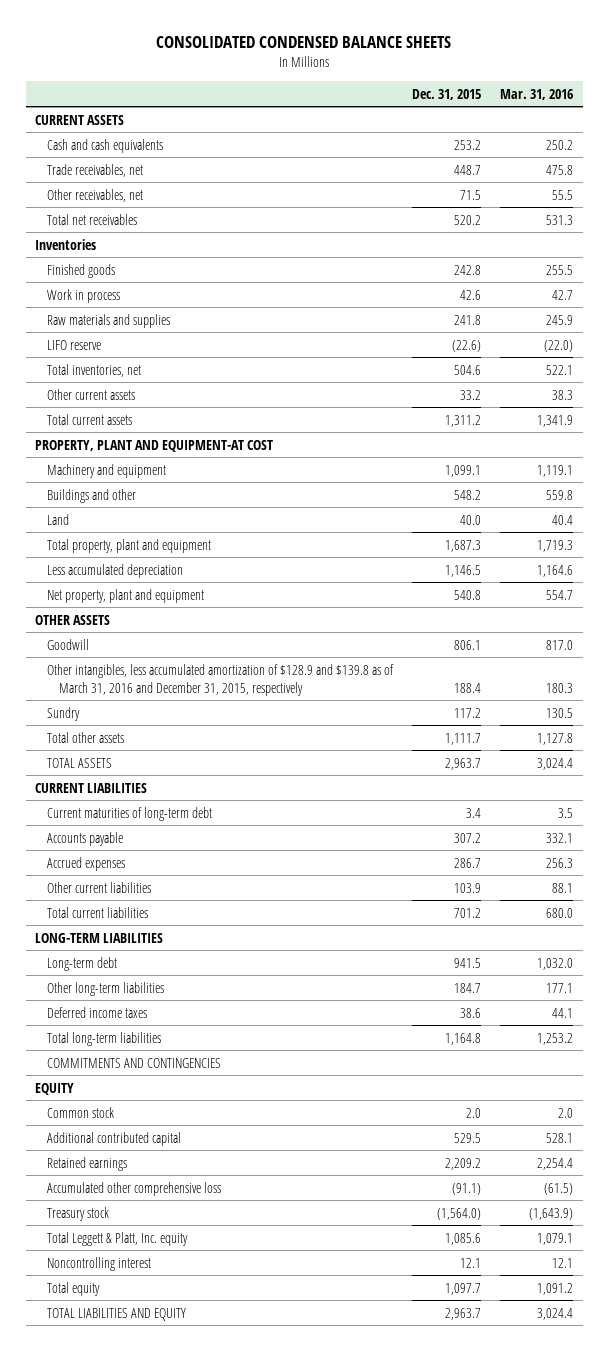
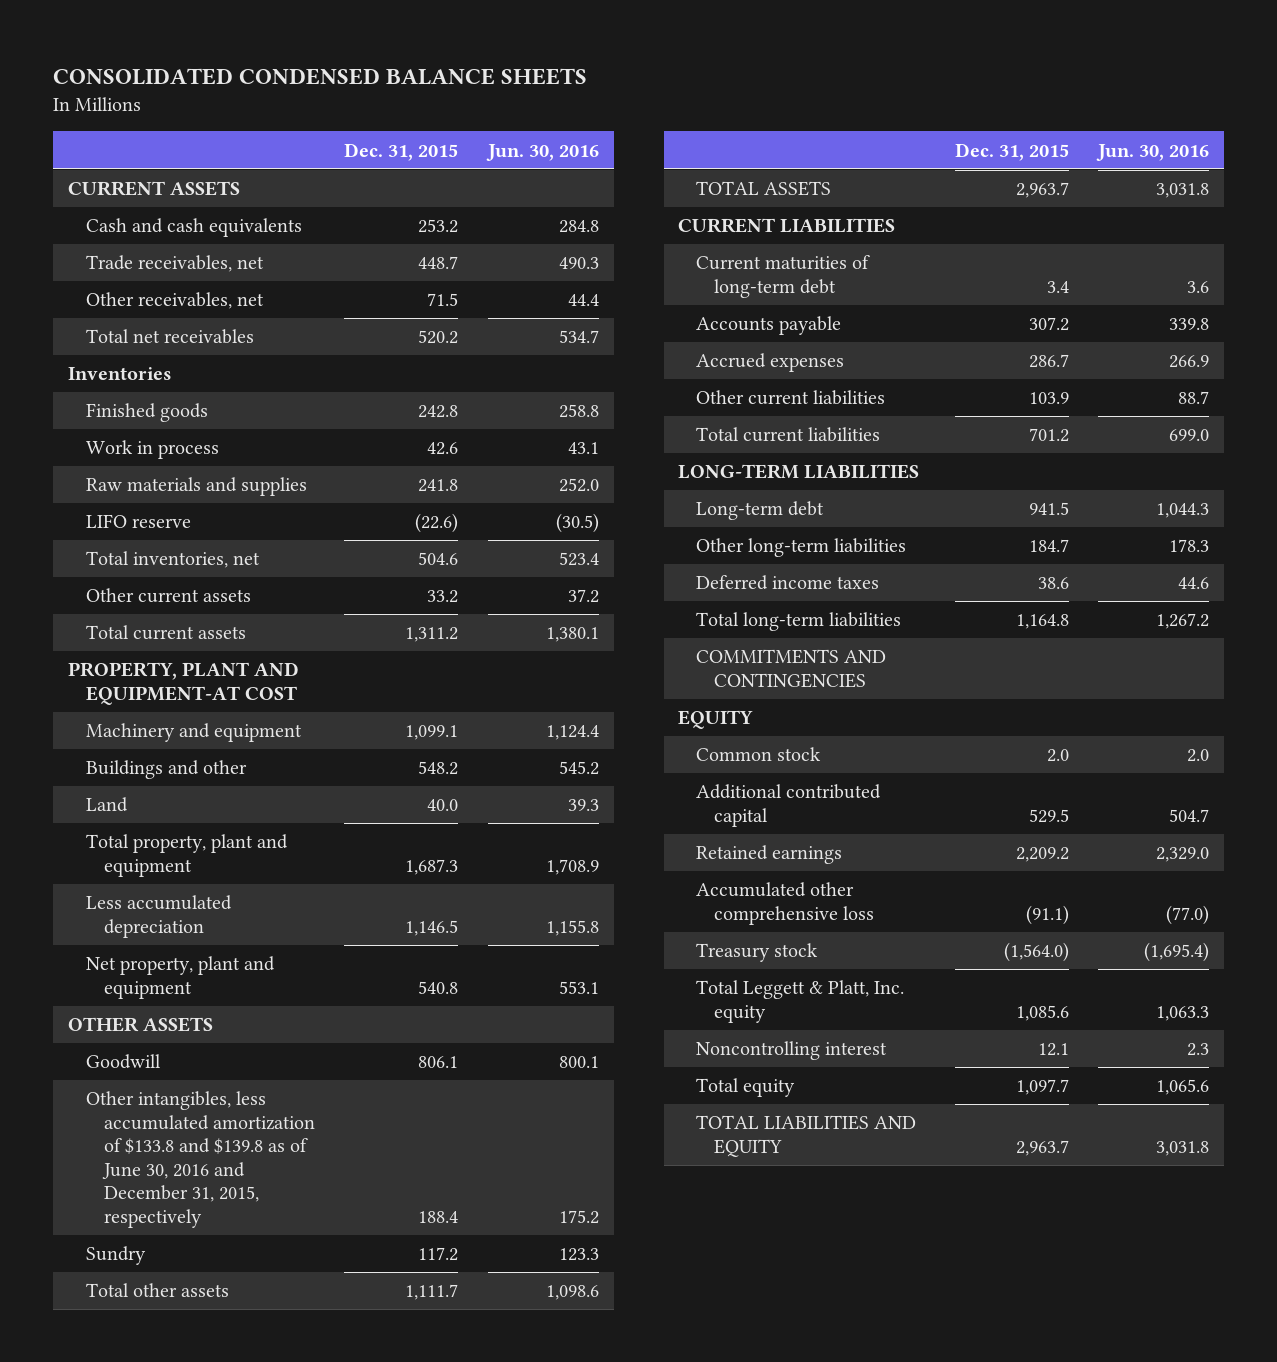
- | Dec. 31, 2015 | Mar. 31, 2016
+ | Dec. 31, 2015 | Jun. 30, 2016
- Other intangibles, less accumulated amortization of $128.9 and $139.8 as of March 31, 2016 and December 31, 2015, respectively | 188.4 | 180.3
+ Other intangibles, less accumulated amortization of $133.8 and $139.8 as of June 30, 2016 and December 31, 2015, respectively | 188.4 | 175.2

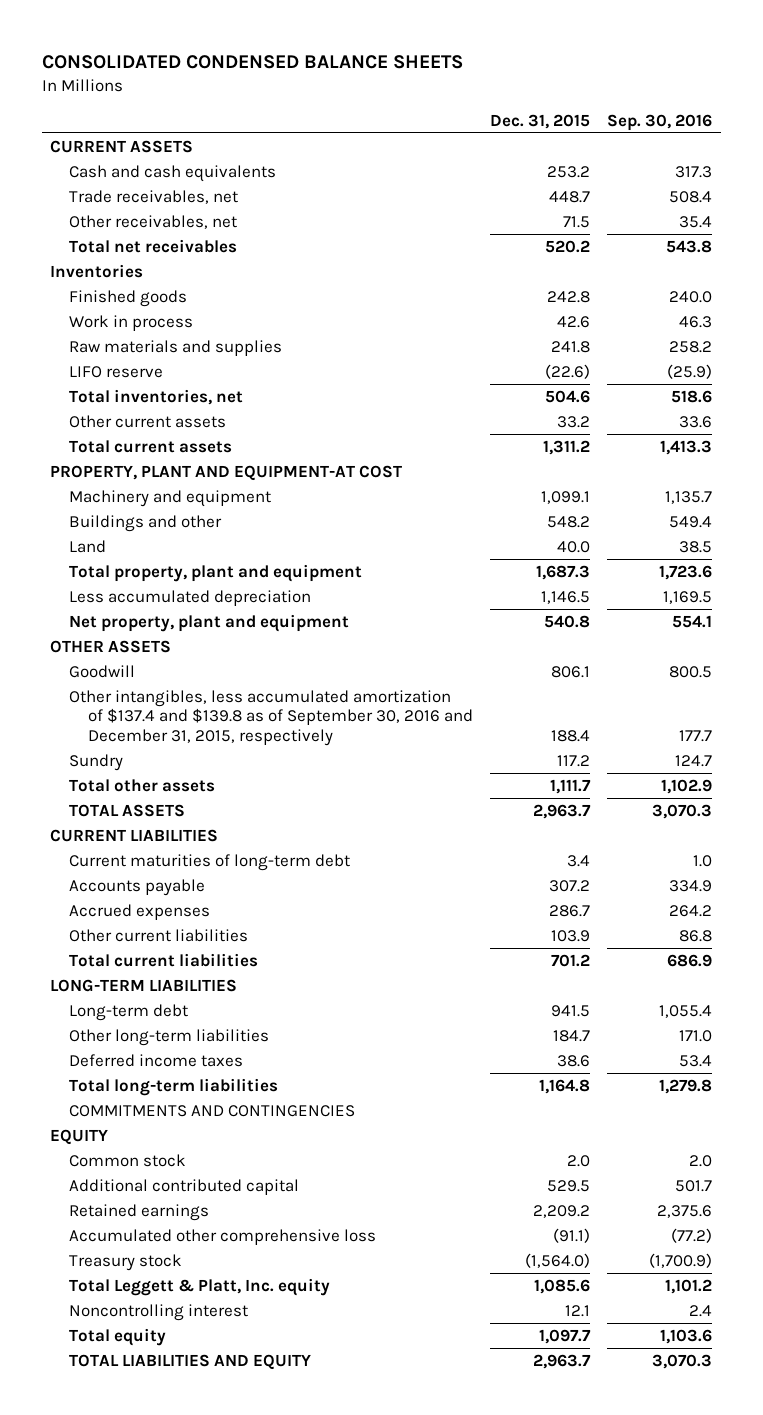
- | Dec. 31, 2015 | Jun. 30, 2016
+ | Dec. 31, 2015 | Sep. 30, 2016
- Other intangibles, less accumulated amortization of $133.8 and $139.8 as of June 30, 2016 and December 31, 2015, respectively | 188.4 | 175.2
+ Other intangibles, less accumulated amortization of $137.4 and $139.8 as of September 30, 2016 and December 31, 2015, respectively | 188.4 | 177.7

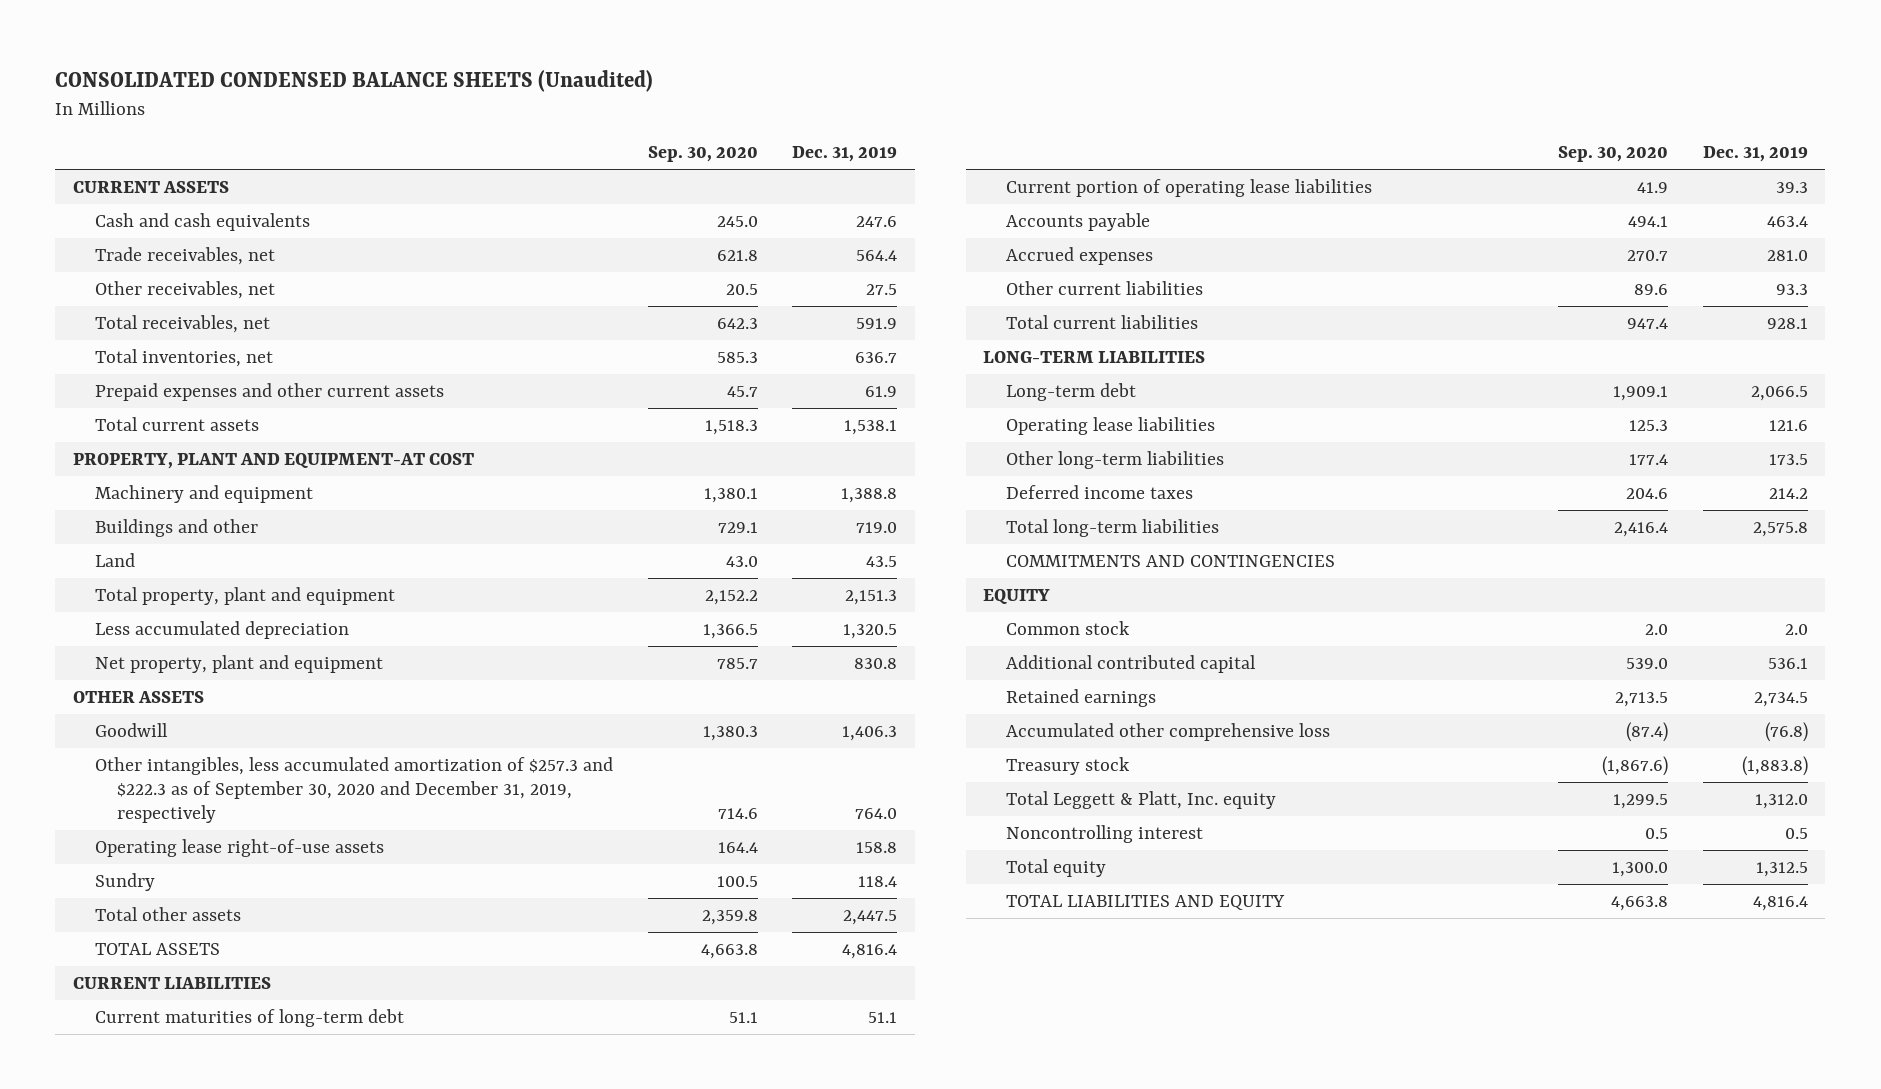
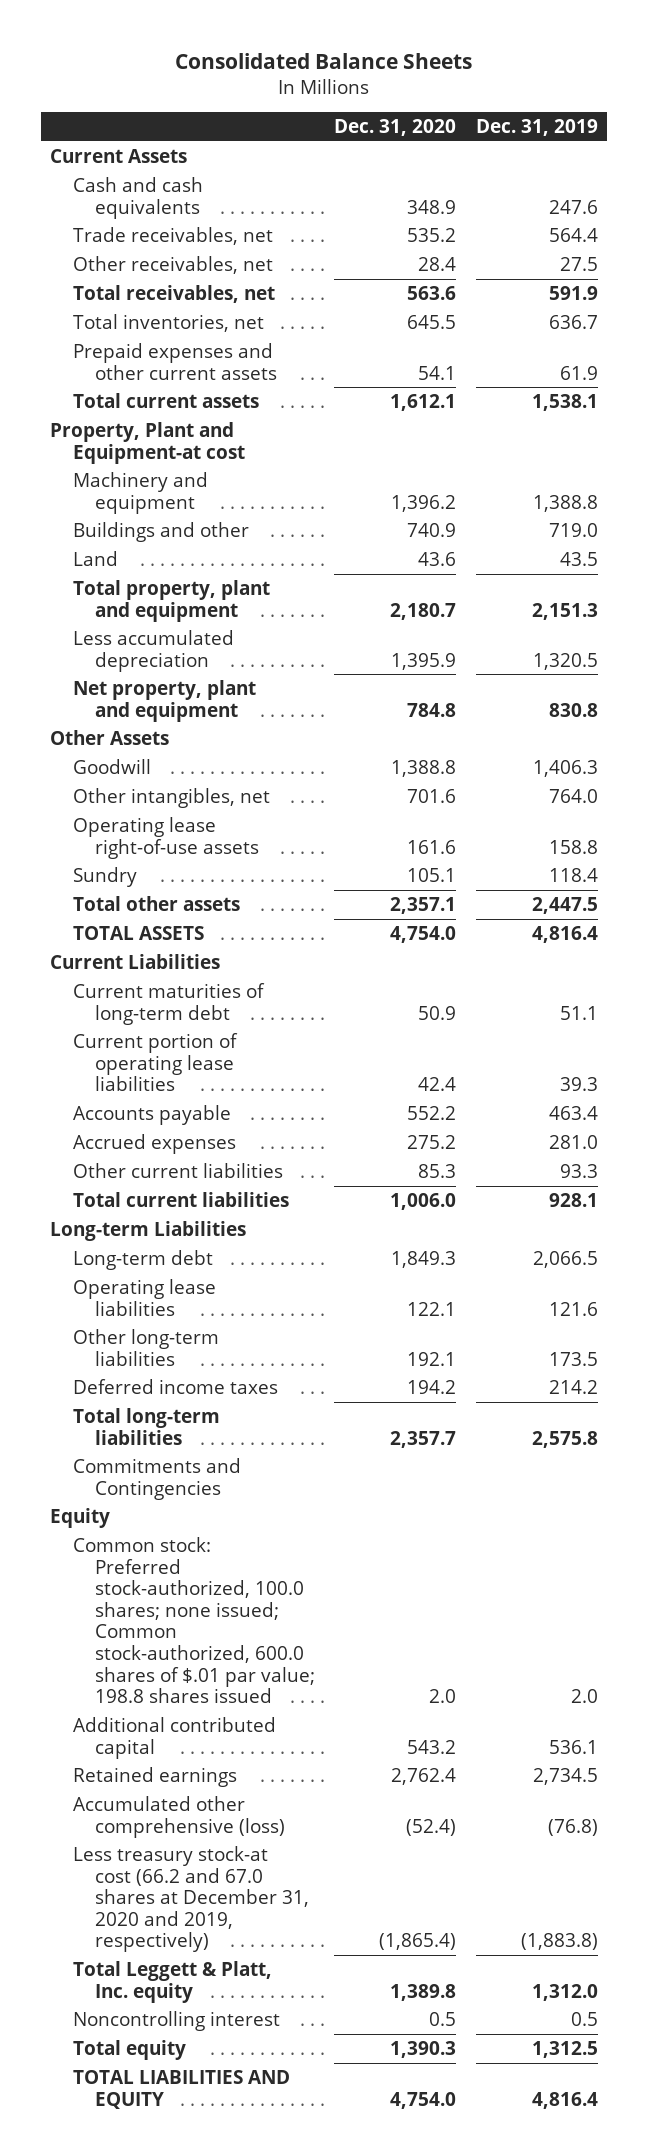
- CONSOLIDATED CONDENSED BALANCE SHEETS (Unaudited)
+ Consolidated Balance Sheets
- | Sep. 30, 2020 | Dec. 31, 2019
+ | Dec. 31, 2020 | Dec. 31, 2019
- CURRENT ASSETS
+ Current Assets
- PROPERTY, PLANT AND EQUIPMENT-AT COST
+ Property, Plant and Equipment-at cost
- OTHER ASSETS
+ Other Assets
- Other intangibles, less accumulated amortization of $257.3 and $222.3 as of September 30, 2020 and December 31, 2019, respectively | 714.6 | 764.0
+ Other intangibles, net | 701.6 | 764.0
- CURRENT LIABILITIES
+ Current Liabilities
- LONG-TERM LIABILITIES
+ Long-term Liabilities
- COMMITMENTS AND CONTINGENCIES
- EQUITY
- Common stock | 2.0 | 2.0
+ Commitments and Contingencies
+ Equity
+ Common stock: Preferred stock-authorized, 100.0 shares; none issued; Common stock-authorized, 600.0 shares of $.01 par value; 198.8 shares issued | 2.0 | 2.0
- Accumulated other comprehensive loss | (87.4) | (76.8)
- Treasury stock | (1,867.6) | (1,883.8)
+ Accumulated other comprehensive (loss) | (52.4) | (76.8)
+ Less treasury stock-at cost (66.2 and 67.0 shares at December 31, 2020 and 2019, respectively) | (1,865.4) | (1,883.8)

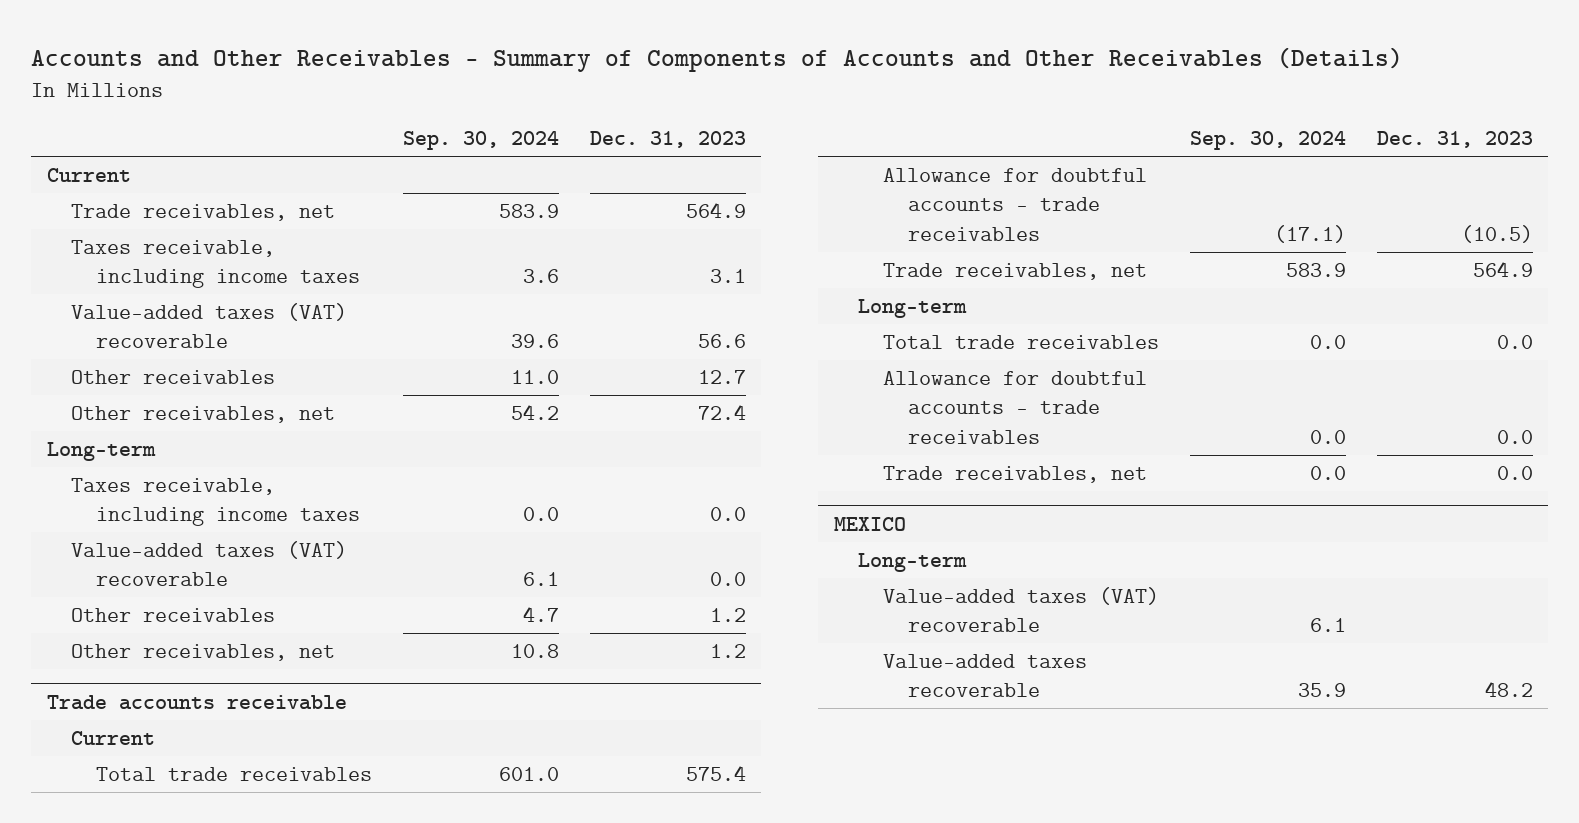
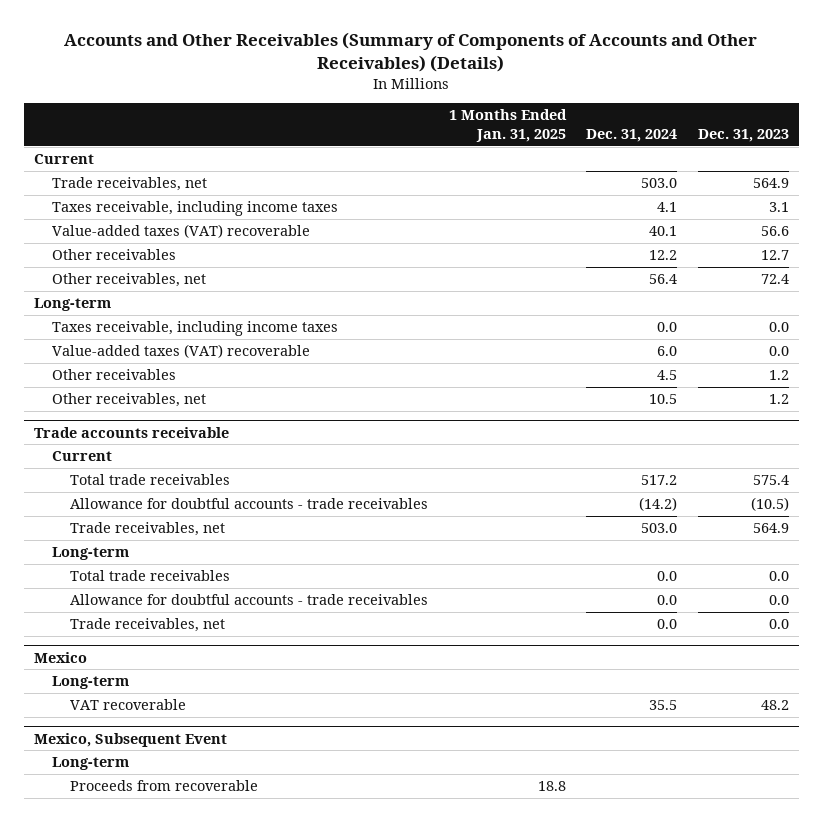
- Accounts and Other Receivables - Summary of Components of Accounts and Other Receivables (Details)
+ Accounts and Other Receivables (Summary of Components of Accounts and Other Receivables) (Details)
- | Sep. 30, 2024 | Dec. 31, 2023
+ | 1 Months Ended Jan. 31, 2025 | Dec. 31, 2024 | Dec. 31, 2023
- MEXICO
+ Mexico
- Value-added taxes (VAT) recoverable | 6.1 |
- Value-added taxes recoverable | 35.9 | 48.2
+ VAT recoverable | | 35.5 | 48.2
+ Mexico, Subsequent Event
+ Long-term
+ Proceeds from recoverable | 18.8 | |

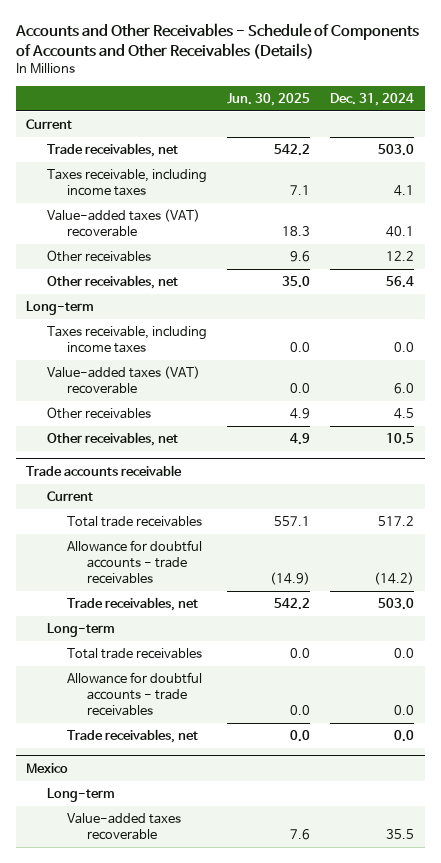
- Accounts and Other Receivables (Summary of Components of Accounts and Other Receivables) (Details)
+ Accounts and Other Receivables - Schedule of Components of Accounts and Other Receivables (Details)
- | 1 Months Ended Jan. 31, 2025 | Dec. 31, 2024 | Dec. 31, 2023
+ | Jun. 30, 2025 | Dec. 31, 2024
@ Mexico
- VAT recoverable | | 35.5 | 48.2
- Mexico, Subsequent Event
- Long-term
- Proceeds from recoverable | 18.8 | |
@ Mexico
+ Value-added taxes recoverable | 7.6 | 35.5

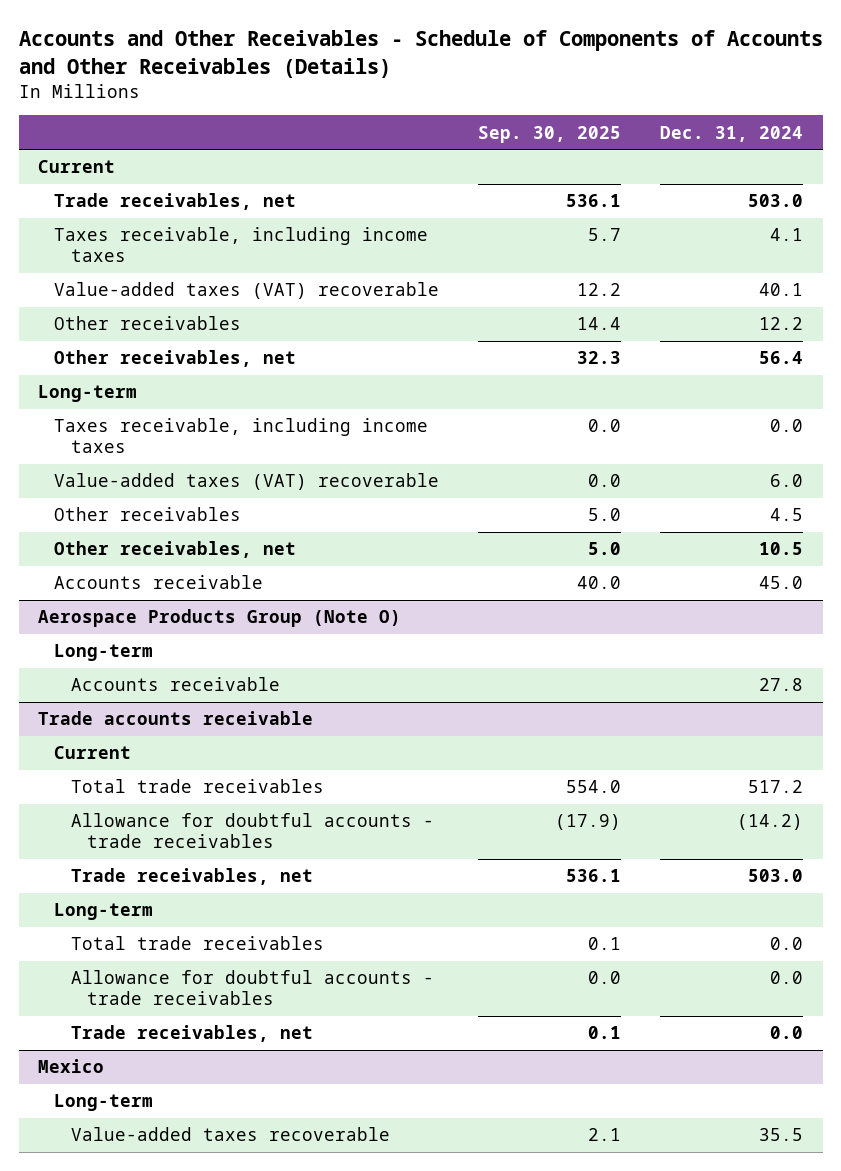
- | Jun. 30, 2025 | Dec. 31, 2024
+ | Sep. 30, 2025 | Dec. 31, 2024
+ Accounts receivable | 40.0 | 45.0
+ Aerospace Products Group (Note O)
+ Long-term
+ Accounts receivable | | 27.8

